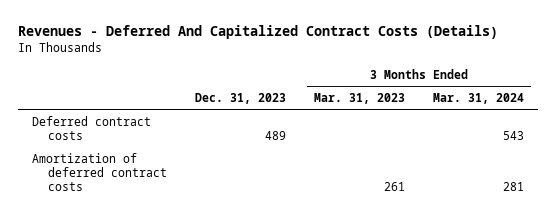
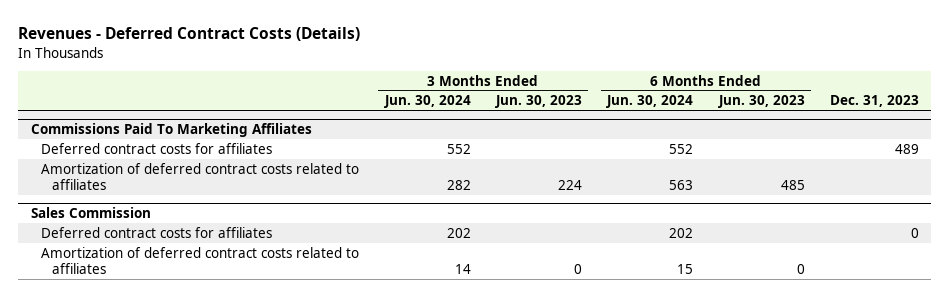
- Revenues - Deferred And Capitalized Contract Costs (Details)
+ Revenues - Deferred Contract Costs (Details)
- | Dec. 31, 2023 | 3 Months Ended Mar. 31, 2023 | 3 Months Ended Mar. 31, 2024
+ | 3 Months Ended Jun. 30, 2024 | 3 Months Ended Jun. 30, 2023 | 6 Months Ended Jun. 30, 2024 | 6 Months Ended Jun. 30, 2023 | Dec. 31, 2023
- Deferred contract costs | 489 | | 543
- Amortization of deferred contract costs | | 261 | 281
+ Commissions Paid To Marketing Affiliates
+ Deferred contract costs for affiliates | 552 | | 552 | | 489
+ Amortization of deferred contract costs related to affiliates | 282 | 224 | 563 | 485 |
+ Sales Commission
+ Deferred contract costs for affiliates | 202 | | 202 | | 0
+ Amortization of deferred contract costs related to affiliates | 14 | 0 | 15 | 0 |

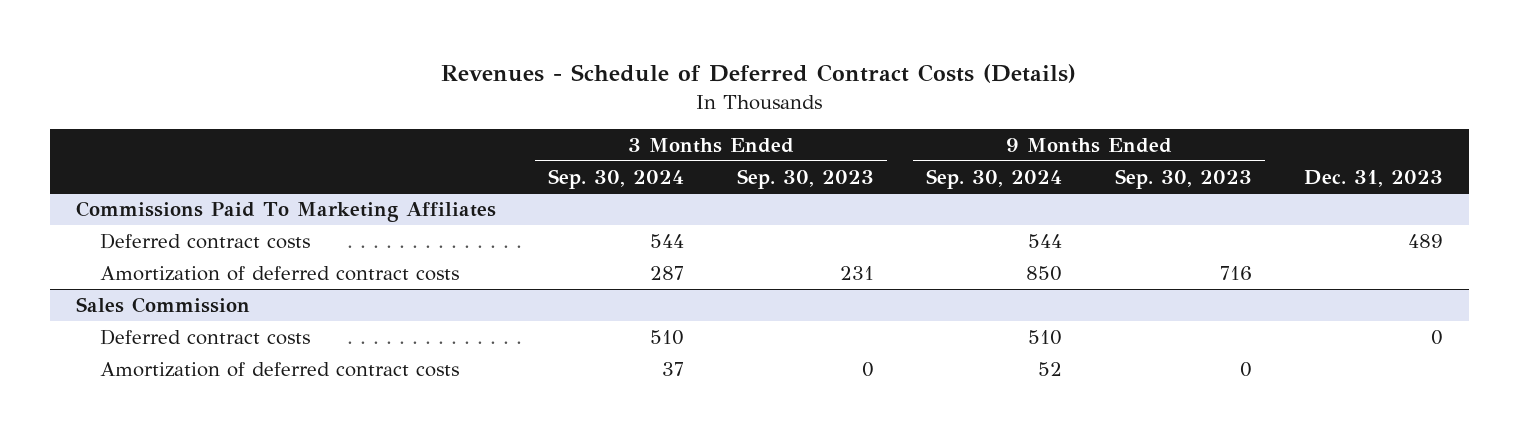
- Revenues - Deferred Contract Costs (Details)
+ Revenues - Schedule of Deferred Contract Costs (Details)
- | 3 Months Ended Jun. 30, 2024 | 3 Months Ended Jun. 30, 2023 | 6 Months Ended Jun. 30, 2024 | 6 Months Ended Jun. 30, 2023 | Dec. 31, 2023
+ | 3 Months Ended Sep. 30, 2024 | 3 Months Ended Sep. 30, 2023 | 9 Months Ended Sep. 30, 2024 | 9 Months Ended Sep. 30, 2023 | Dec. 31, 2023
@ Commissions Paid To Marketing Affiliates
- Deferred contract costs for affiliates | 552 | | 552 | | 489
- Amortization of deferred contract costs related to affiliates | 282 | 224 | 563 | 485 |
+ Deferred contract costs | 544 | | 544 | | 489
+ Amortization of deferred contract costs | 287 | 231 | 850 | 716 |
@ Sales Commission
- Deferred contract costs for affiliates | 202 | | 202 | | 0
- Amortization of deferred contract costs related to affiliates | 14 | 0 | 15 | 0 |
+ Deferred contract costs | 510 | | 510 | | 0
+ Amortization of deferred contract costs | 37 | 0 | 52 | 0 |

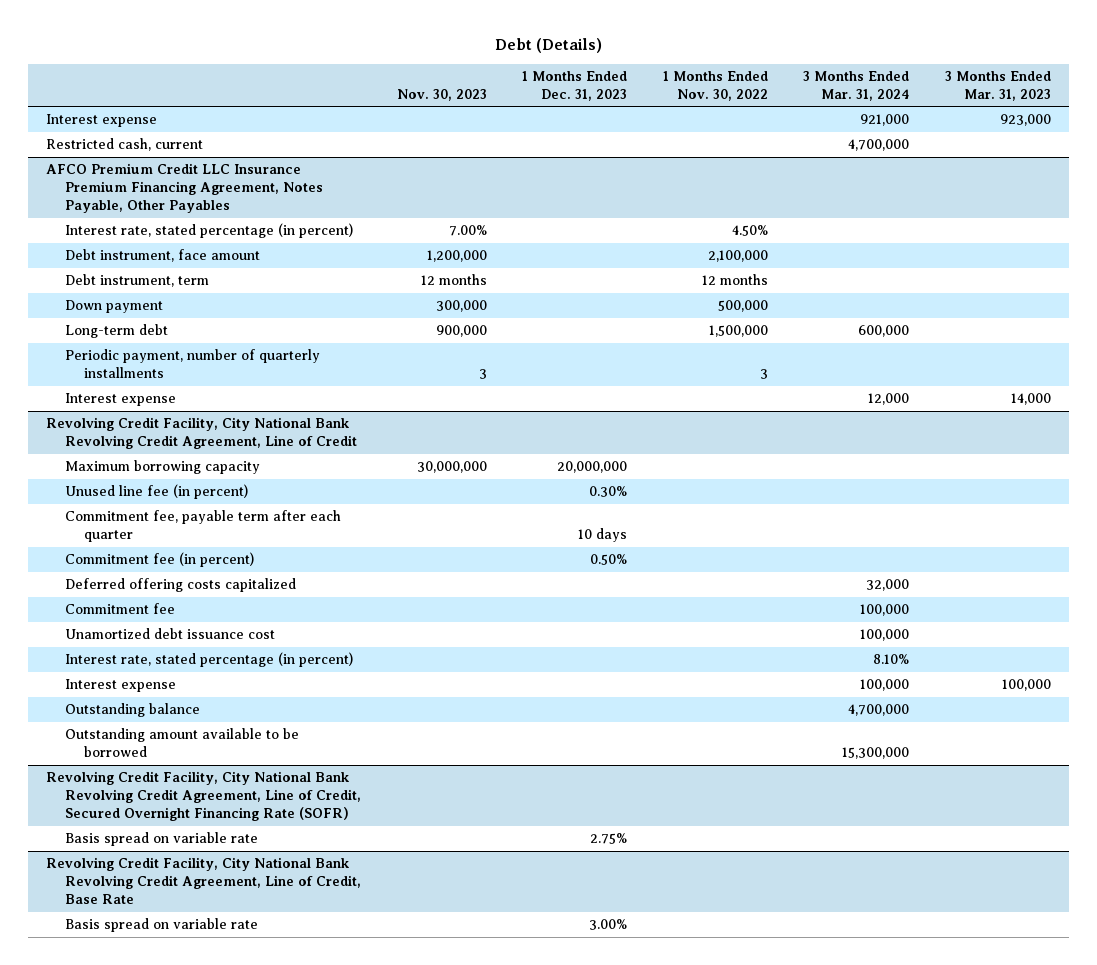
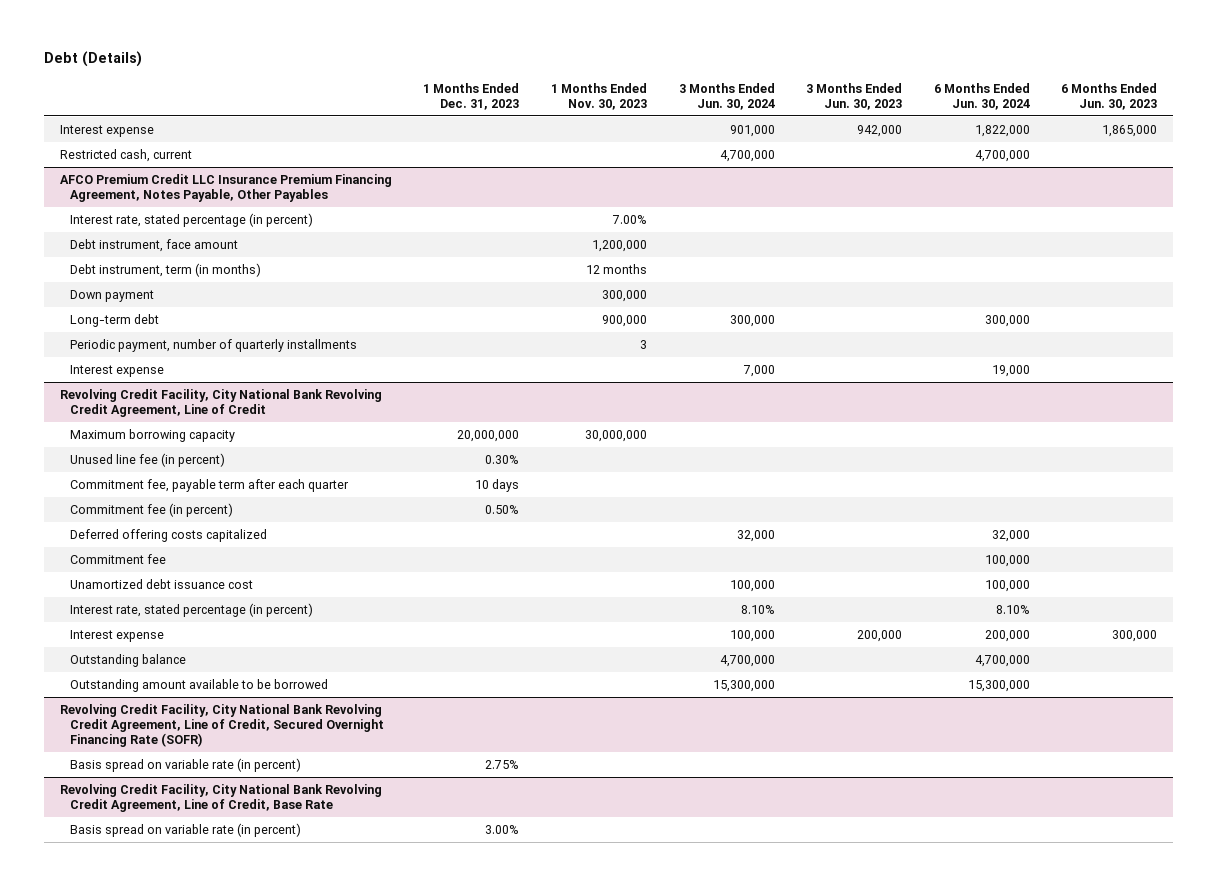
- | Nov. 30, 2023 | 1 Months Ended Dec. 31, 2023 | 1 Months Ended Nov. 30, 2022 | 3 Months Ended Mar. 31, 2024 | 3 Months Ended Mar. 31, 2023
+ | 1 Months Ended Dec. 31, 2023 | 1 Months Ended Nov. 30, 2023 | 3 Months Ended Jun. 30, 2024 | 3 Months Ended Jun. 30, 2023 | 6 Months Ended Jun. 30, 2024 | 6 Months Ended Jun. 30, 2023
@ AFCO Premium Credit LLC Insurance Premium Financing Agreement, Notes Payable, Other Payables
- Debt instrument, term | 12 months | | 12 months | |
+ Debt instrument, term (in months) | | 12 months | | | |
@ Revolving Credit Facility, City National Bank Revolving Credit Agreement, Line of Credit, Secured Overnight Financing Rate (SOFR)
- Basis spread on variable rate | | 2.75% | | |
+ Basis spread on variable rate (in percent) | 2.75% | | | | |
@ Revolving Credit Facility, City National Bank Revolving Credit Agreement, Line of Credit, Base Rate
- Basis spread on variable rate | | 3.00% | | |
+ Basis spread on variable rate (in percent) | 3.00% | | | | |

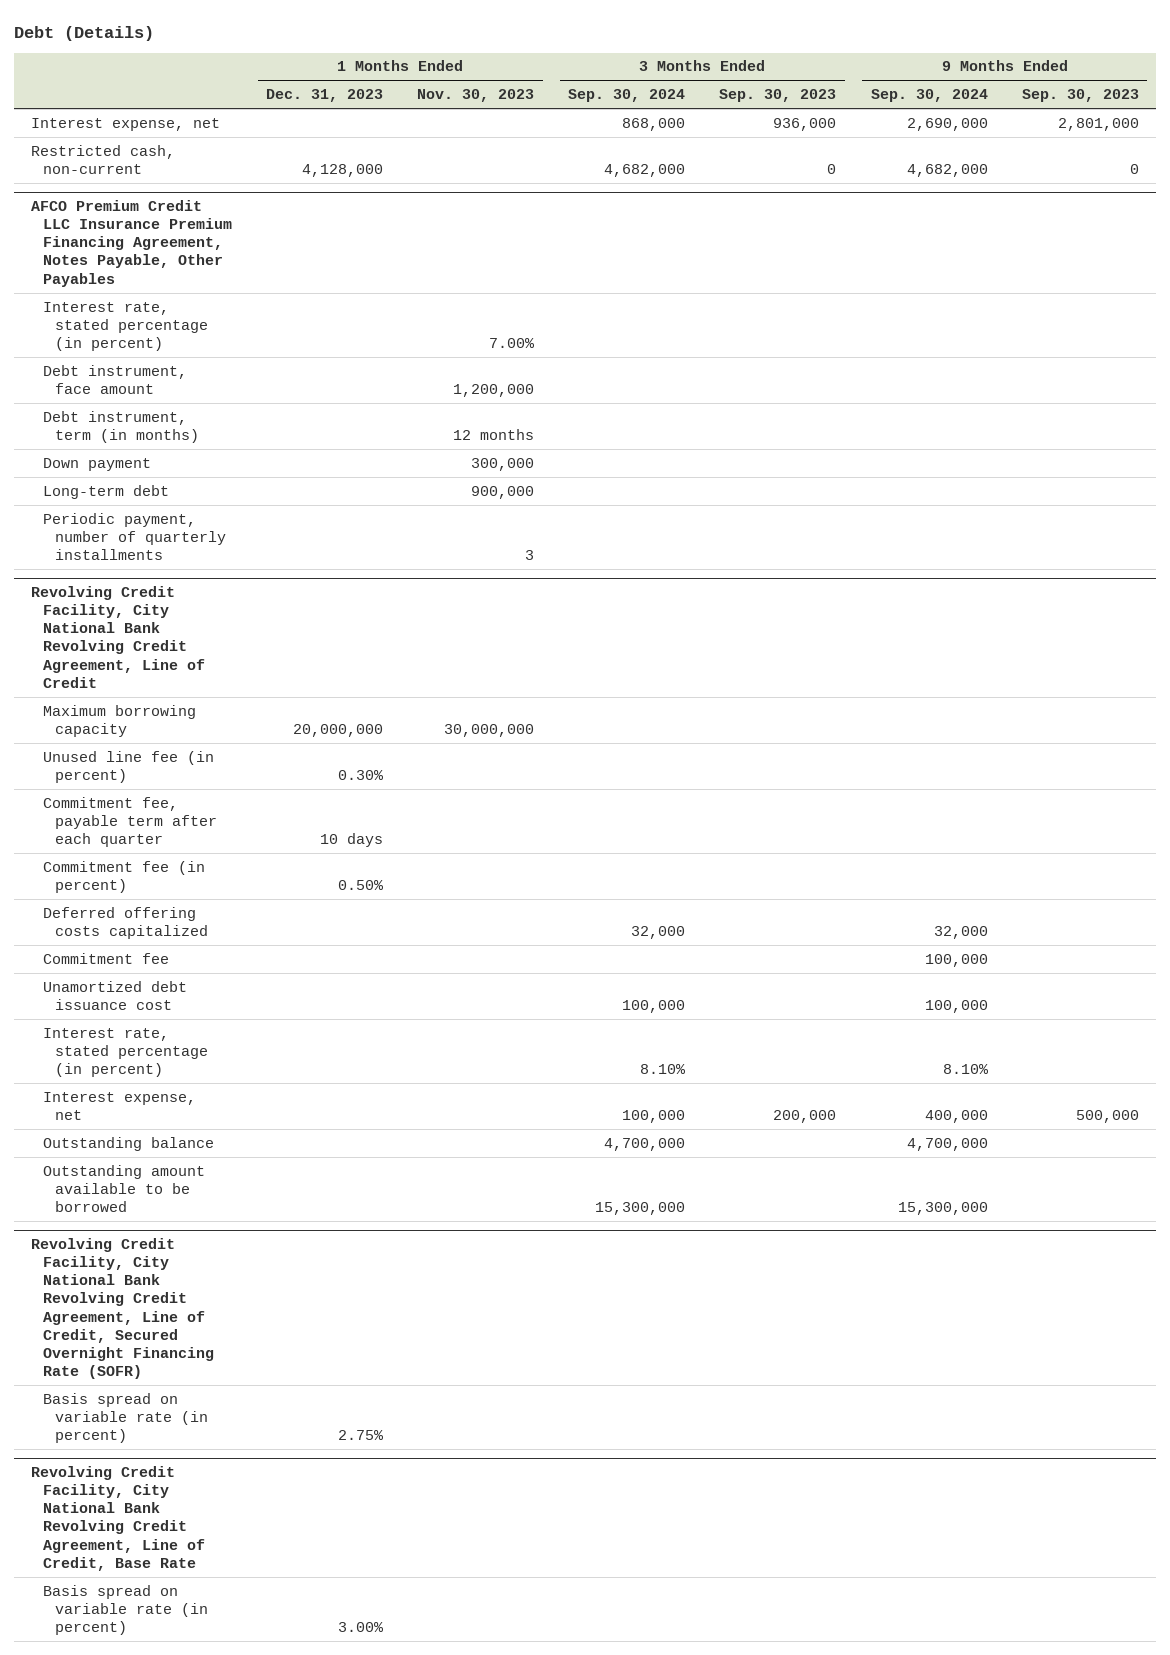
- | 1 Months Ended Dec. 31, 2023 | 1 Months Ended Nov. 30, 2023 | 3 Months Ended Jun. 30, 2024 | 3 Months Ended Jun. 30, 2023 | 6 Months Ended Jun. 30, 2024 | 6 Months Ended Jun. 30, 2023
+ | 1 Months Ended Dec. 31, 2023 | 1 Months Ended Nov. 30, 2023 | 3 Months Ended Sep. 30, 2024 | 3 Months Ended Sep. 30, 2023 | 9 Months Ended Sep. 30, 2024 | 9 Months Ended Sep. 30, 2023
- Interest expense | | | 901,000 | 942,000 | 1,822,000 | 1,865,000
- Restricted cash, current | | | 4,700,000 | | 4,700,000 |
+ Interest expense, net | | | 868,000 | 936,000 | 2,690,000 | 2,801,000
+ Restricted cash, non-current | 4,128,000 | | 4,682,000 | 0 | 4,682,000 | 0
@ AFCO Premium Credit LLC Insurance Premium Financing Agreement, Notes Payable, Other Payables
- Interest expense | | | 7,000 | | 19,000 |
@ Revolving Credit Facility, City National Bank Revolving Credit Agreement, Line of Credit
- Interest expense | | | 100,000 | 200,000 | 200,000 | 300,000
+ Interest expense, net | | | 100,000 | 200,000 | 400,000 | 500,000

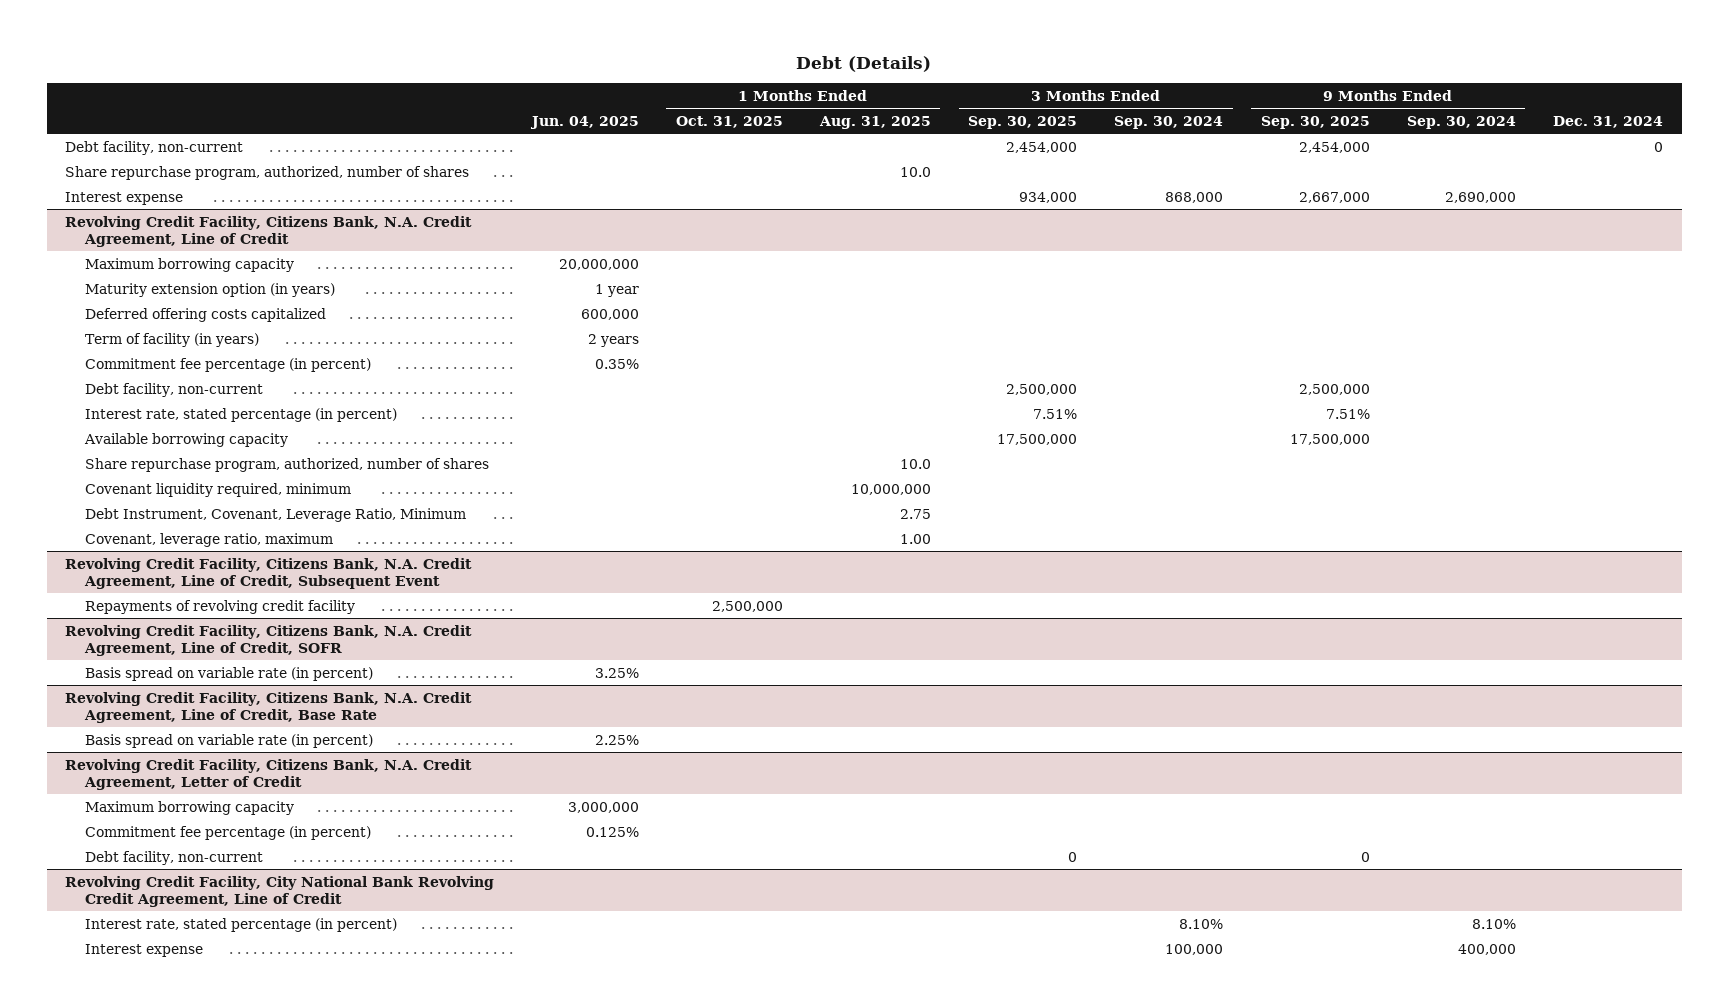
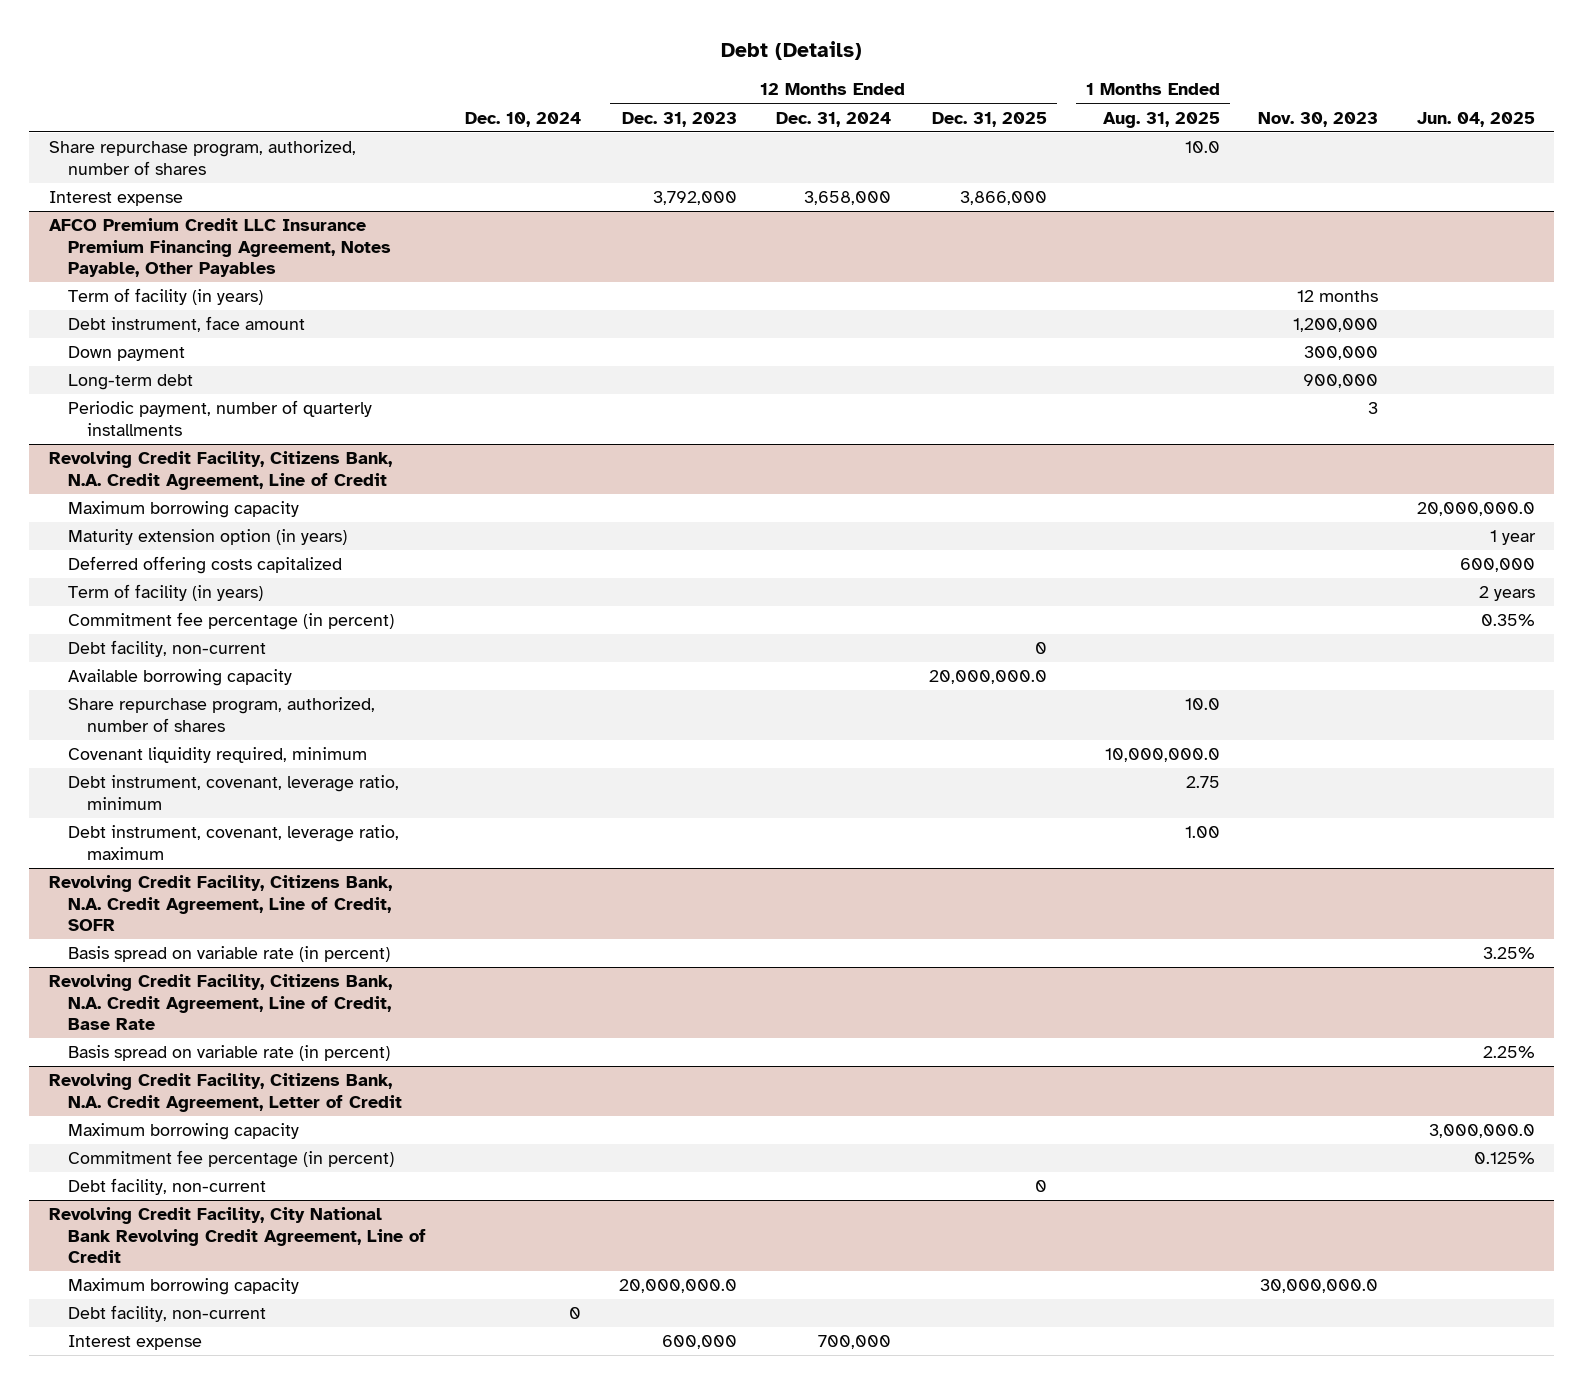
- | Jun. 04, 2025 | 1 Months Ended Oct. 31, 2025 | 1 Months Ended Aug. 31, 2025 | 3 Months Ended Sep. 30, 2025 | 3 Months Ended Sep. 30, 2024 | 9 Months Ended Sep. 30, 2025 | 9 Months Ended Sep. 30, 2024 | Dec. 31, 2024
+ | Dec. 10, 2024 | 12 Months Ended Dec. 31, 2023 | 12 Months Ended Dec. 31, 2024 | 12 Months Ended Dec. 31, 2025 | 1 Months Ended Aug. 31, 2025 | Nov. 30, 2023 | Jun. 04, 2025
- Debt facility, non-current | | | | 2,454,000 | | 2,454,000 | | 0
+ AFCO Premium Credit LLC Insurance Premium Financing Agreement, Notes Payable, Other Payables
+ Term of facility (in years) | | | | | | 12 months |
+ Debt instrument, face amount | | | | | | 1,200,000 |
+ Down payment | | | | | | 300,000 |
+ Long-term debt | | | | | | 900,000 |
+ Periodic payment, number of quarterly installments | | | | | | 3 |
@ Revolving Credit Facility, Citizens Bank, N.A. Credit Agreement, Line of Credit
- Maximum borrowing capacity | 20,000,000 | | | | | | |
+ Maximum borrowing capacity | | | | | | | 20,000,000.0
- Interest rate, stated percentage (in percent) | | | | 7.51% | | 7.51% | |
- Covenant liquidity required, minimum | | | 10,000,000 | | | | |
- Debt Instrument, Covenant, Leverage Ratio, Minimum | | | 2.75 | | | | |
- Covenant, leverage ratio, maximum | | | 1.00 | | | | |
- Revolving Credit Facility, Citizens Bank, N.A. Credit Agreement, Line of Credit, Subsequent Event
- Repayments of revolving credit facility | | 2,500,000 | | | | | |
@ Revolving Credit Facility, Citizens Bank, N.A. Credit Agreement, Line of Credit
+ Covenant liquidity required, minimum | | | | | 10,000,000.0 | |
+ Debt instrument, covenant, leverage ratio, minimum | | | | | 2.75 | |
+ Debt instrument, covenant, leverage ratio, maximum | | | | | 1.00 | |
@ Revolving Credit Facility, Citizens Bank, N.A. Credit Agreement, Letter of Credit
- Maximum borrowing capacity | 3,000,000 | | | | | | |
+ Maximum borrowing capacity | | | | | | | 3,000,000.0
@ Revolving Credit Facility, City National Bank Revolving Credit Agreement, Line of Credit
- Interest rate, stated percentage (in percent) | | | | | 8.10% | | 8.10% |
+ Maximum borrowing capacity | | 20,000,000.0 | | | | 30,000,000.0 |
+ Debt facility, non-current | 0 | | | | | |

